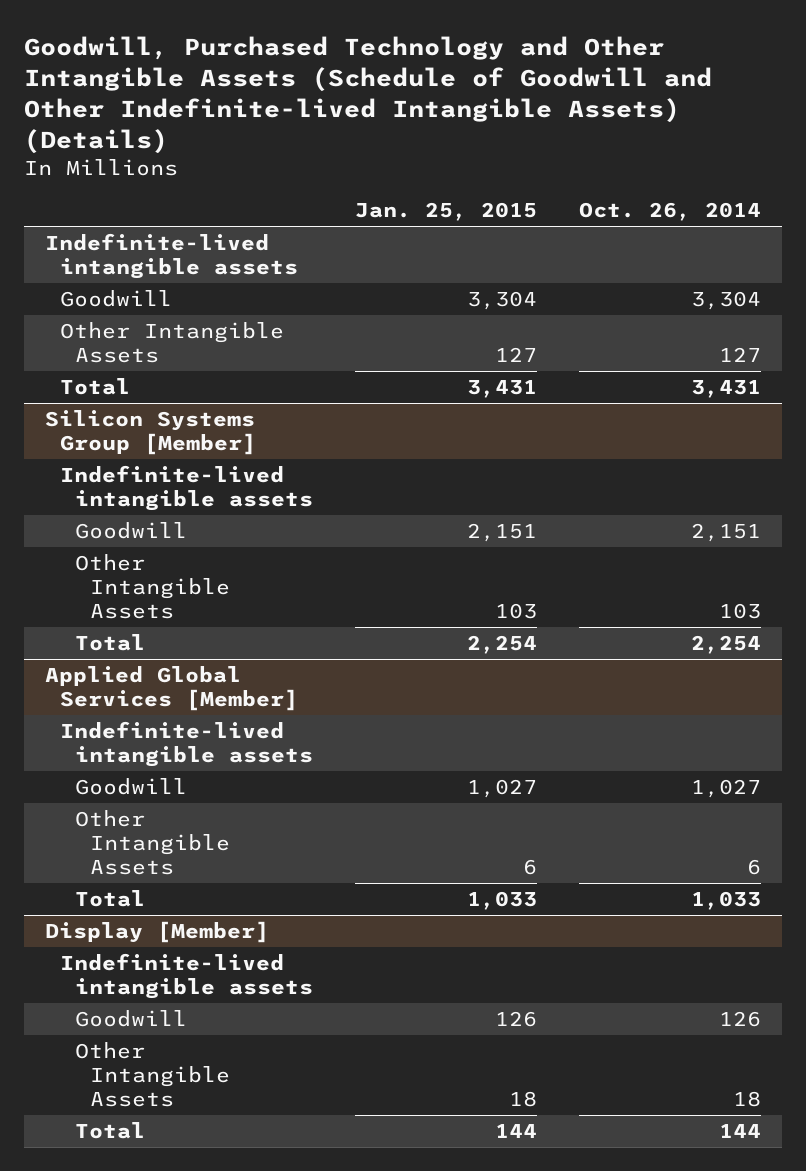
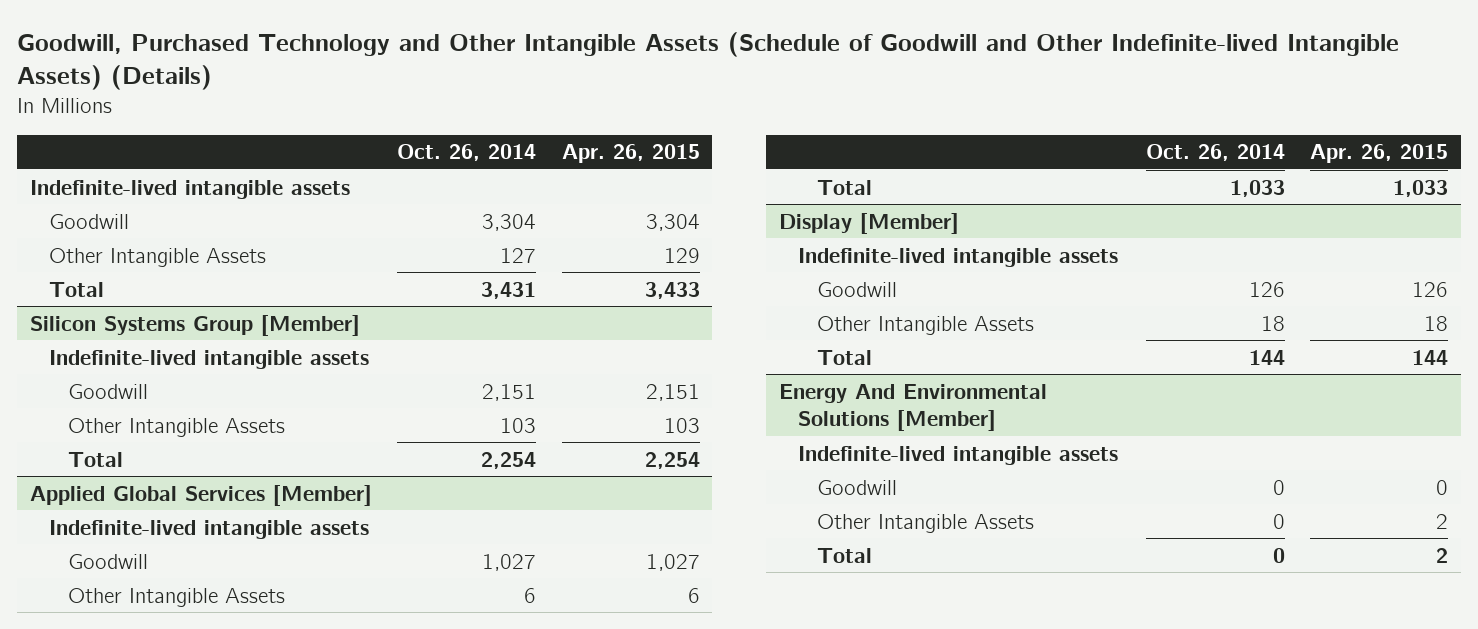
- | Jan. 25, 2015 | Oct. 26, 2014
+ | Oct. 26, 2014 | Apr. 26, 2015
+ Energy And Environmental Solutions [Member]
+ Indefinite-lived intangible assets
+ Goodwill | 0 | 0
+ Other Intangible Assets | 0 | 2
+ Total | 0 | 2

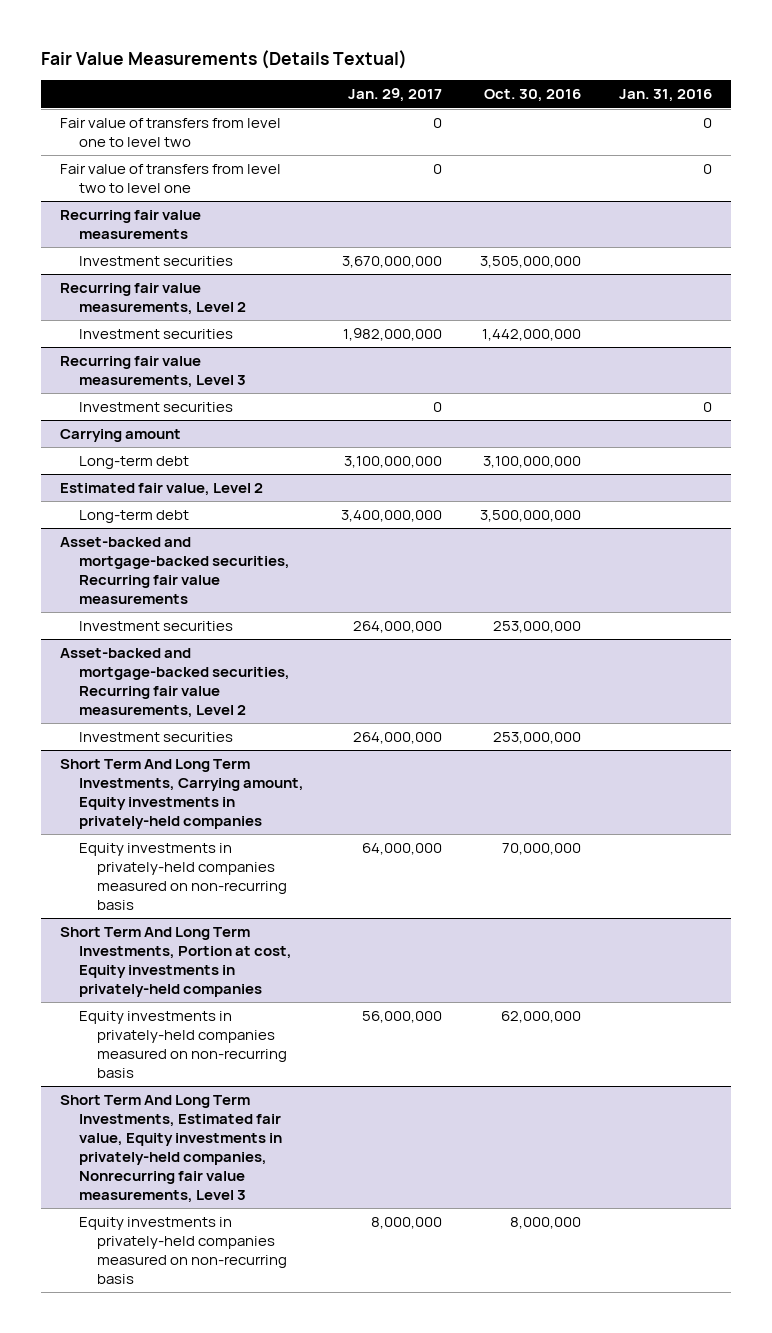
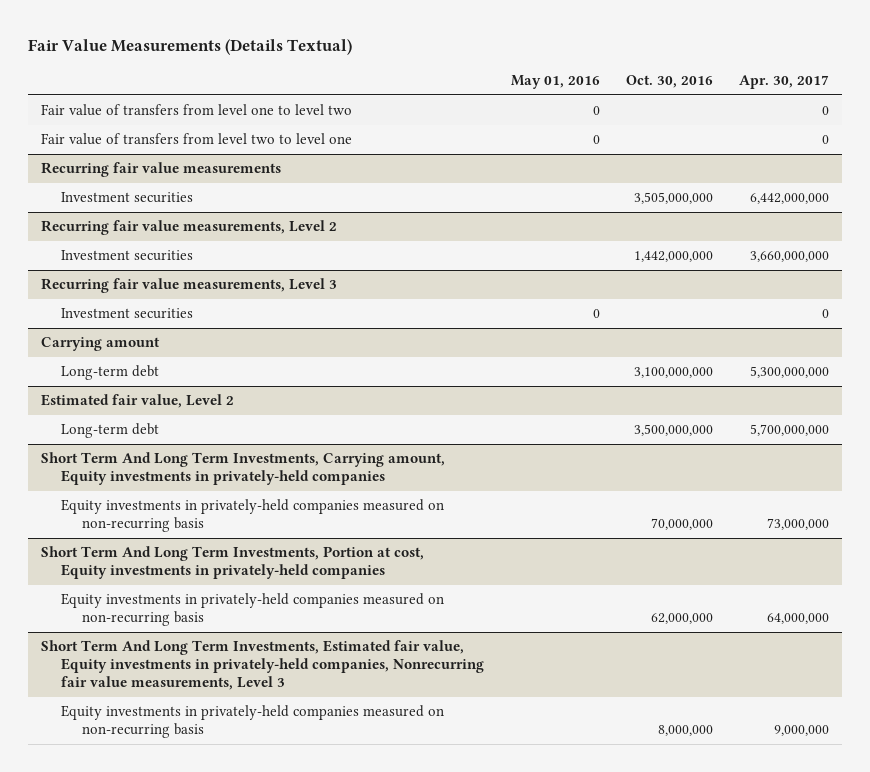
- | Jan. 29, 2017 | Oct. 30, 2016 | Jan. 31, 2016
+ | May 01, 2016 | Oct. 30, 2016 | Apr. 30, 2017
- Asset-backed and mortgage-backed securities, Recurring fair value measurements
- Investment securities | 264,000,000 | 253,000,000 |
- Asset-backed and mortgage-backed securities, Recurring fair value measurements, Level 2
- Investment securities | 264,000,000 | 253,000,000 |

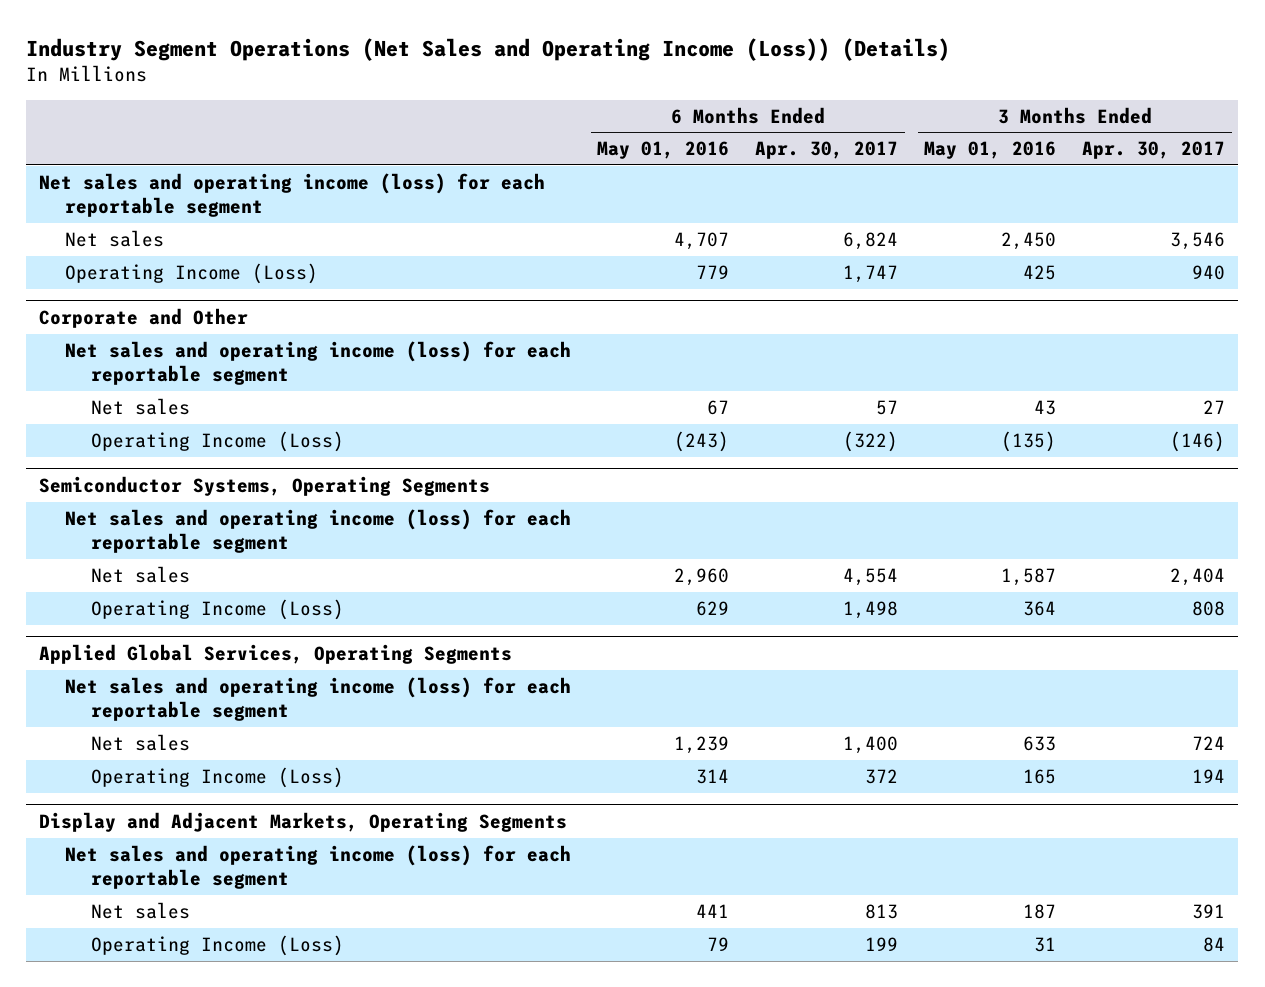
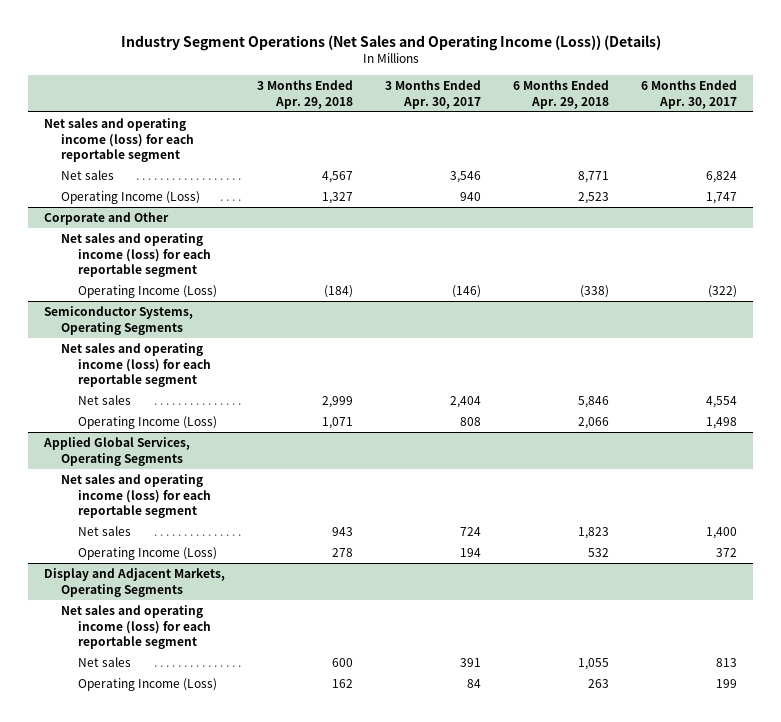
- | 6 Months Ended May 01, 2016 | 6 Months Ended Apr. 30, 2017 | 3 Months Ended May 01, 2016 | 3 Months Ended Apr. 30, 2017
+ | 3 Months Ended Apr. 29, 2018 | 3 Months Ended Apr. 30, 2017 | 6 Months Ended Apr. 29, 2018 | 6 Months Ended Apr. 30, 2017
@ Corporate and Other
- Net sales | 67 | 57 | 43 | 27

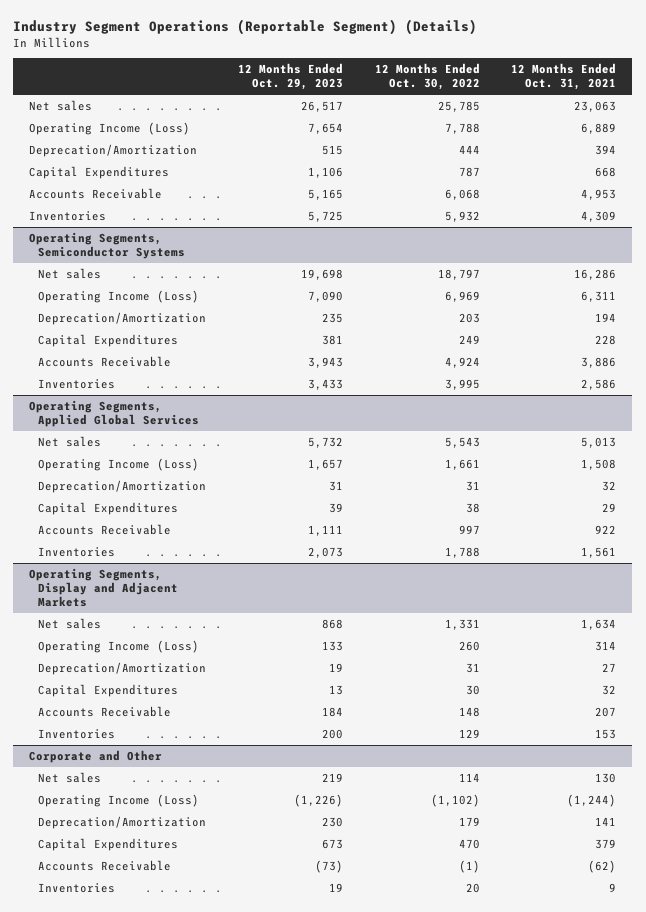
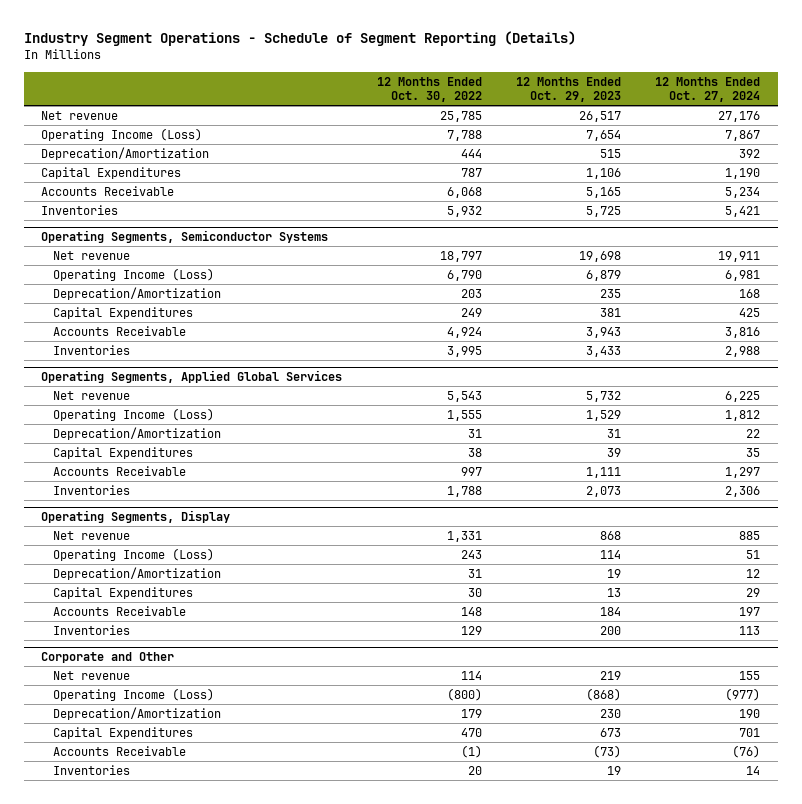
- Industry Segment Operations (Reportable Segment) (Details)
+ Industry Segment Operations - Schedule of Segment Reporting (Details)
- | 12 Months Ended Oct. 29, 2023 | 12 Months Ended Oct. 30, 2022 | 12 Months Ended Oct. 31, 2021
+ | 12 Months Ended Oct. 30, 2022 | 12 Months Ended Oct. 29, 2023 | 12 Months Ended Oct. 27, 2024
- Net sales | 26,517 | 25,785 | 23,063
+ Net revenue | 25,785 | 26,517 | 27,176
@ Operating Segments, Semiconductor Systems
- Net sales | 19,698 | 18,797 | 16,286
- Operating Income (Loss) | 7,090 | 6,969 | 6,311
+ Net revenue | 18,797 | 19,698 | 19,911
+ Operating Income (Loss) | 6,790 | 6,879 | 6,981
@ Operating Segments, Applied Global Services
- Net sales | 5,732 | 5,543 | 5,013
- Operating Income (Loss) | 1,657 | 1,661 | 1,508
+ Net revenue | 5,543 | 5,732 | 6,225
+ Operating Income (Loss) | 1,555 | 1,529 | 1,812
- Operating Segments, Display and Adjacent Markets
- Net sales | 868 | 1,331 | 1,634
- Operating Income (Loss) | 133 | 260 | 314
+ Operating Segments, Display
+ Net revenue | 1,331 | 868 | 885
+ Operating Income (Loss) | 243 | 114 | 51
@ Corporate and Other
- Net sales | 219 | 114 | 130
- Operating Income (Loss) | (1,226) | (1,102) | (1,244)
+ Net revenue | 114 | 219 | 155
+ Operating Income (Loss) | (800) | (868) | (977)

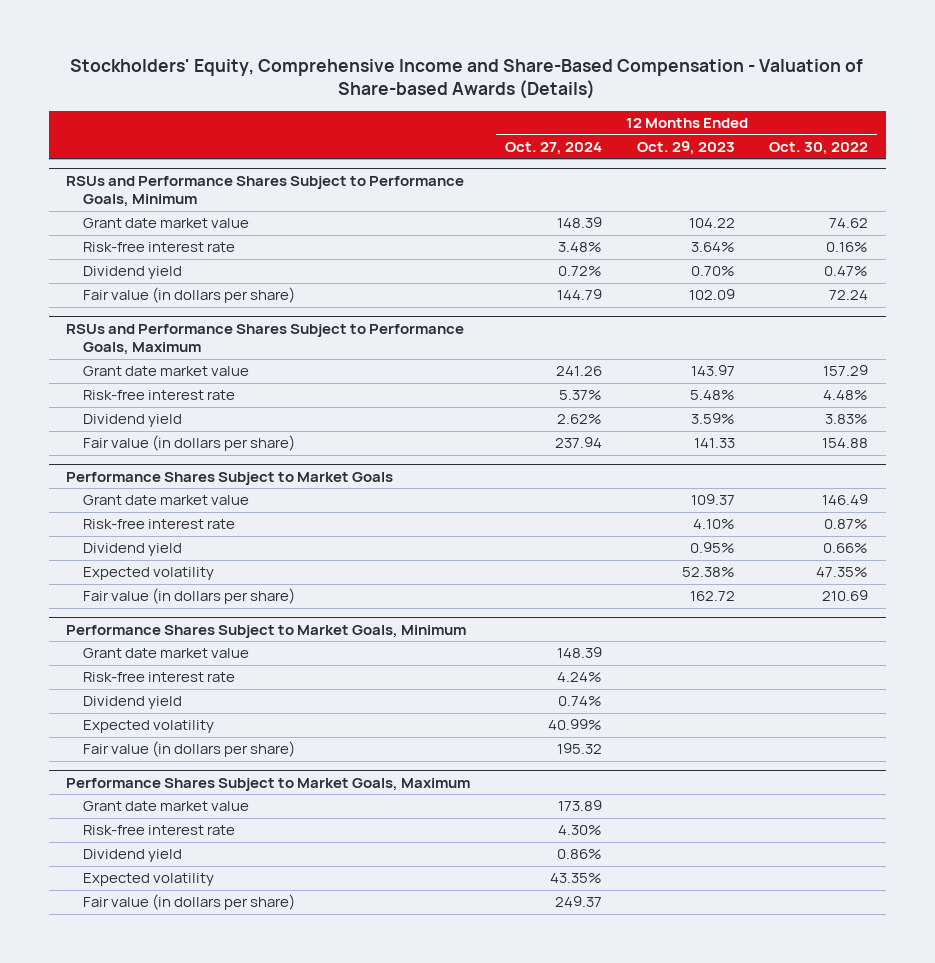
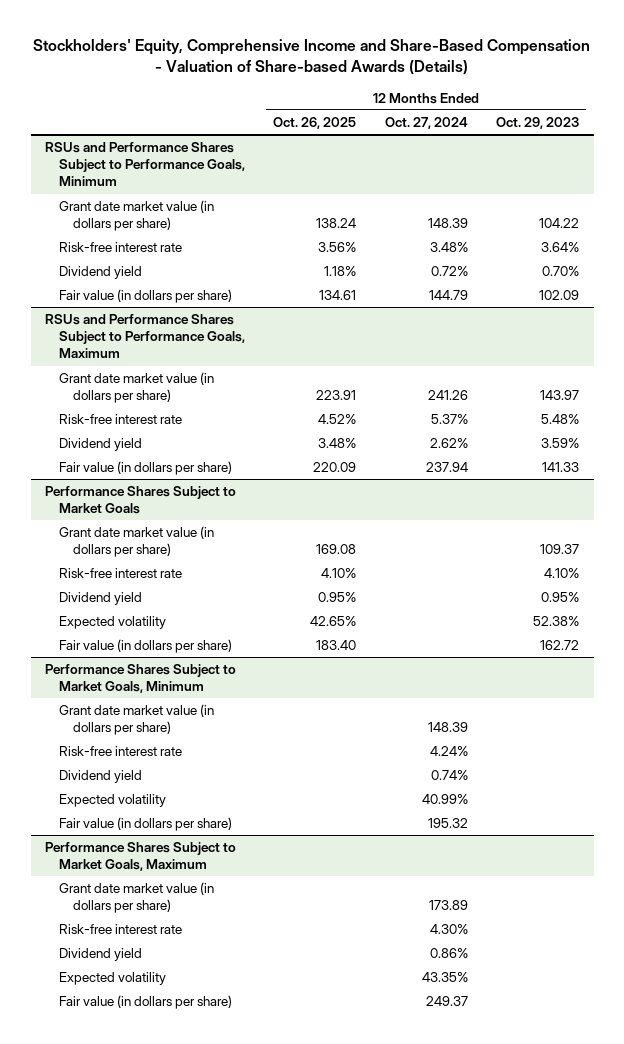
- | 12 Months Ended Oct. 27, 2024 | 12 Months Ended Oct. 29, 2023 | 12 Months Ended Oct. 30, 2022
+ | 12 Months Ended Oct. 26, 2025 | 12 Months Ended Oct. 27, 2024 | 12 Months Ended Oct. 29, 2023
@ RSUs and Performance Shares Subject to Performance Goals, Minimum
- Grant date market value | 148.39 | 104.22 | 74.62
+ Grant date market value (in dollars per share) | 138.24 | 148.39 | 104.22
@ RSUs and Performance Shares Subject to Performance Goals, Maximum
- Grant date market value | 241.26 | 143.97 | 157.29
+ Grant date market value (in dollars per share) | 223.91 | 241.26 | 143.97
@ Performance Shares Subject to Market Goals
- Grant date market value | | 109.37 | 146.49
+ Grant date market value (in dollars per share) | 169.08 | | 109.37
@ Performance Shares Subject to Market Goals, Minimum
- Grant date market value | 148.39 | |
+ Grant date market value (in dollars per share) | | 148.39 |
@ Performance Shares Subject to Market Goals, Maximum
- Grant date market value | 173.89 | |
+ Grant date market value (in dollars per share) | | 173.89 |

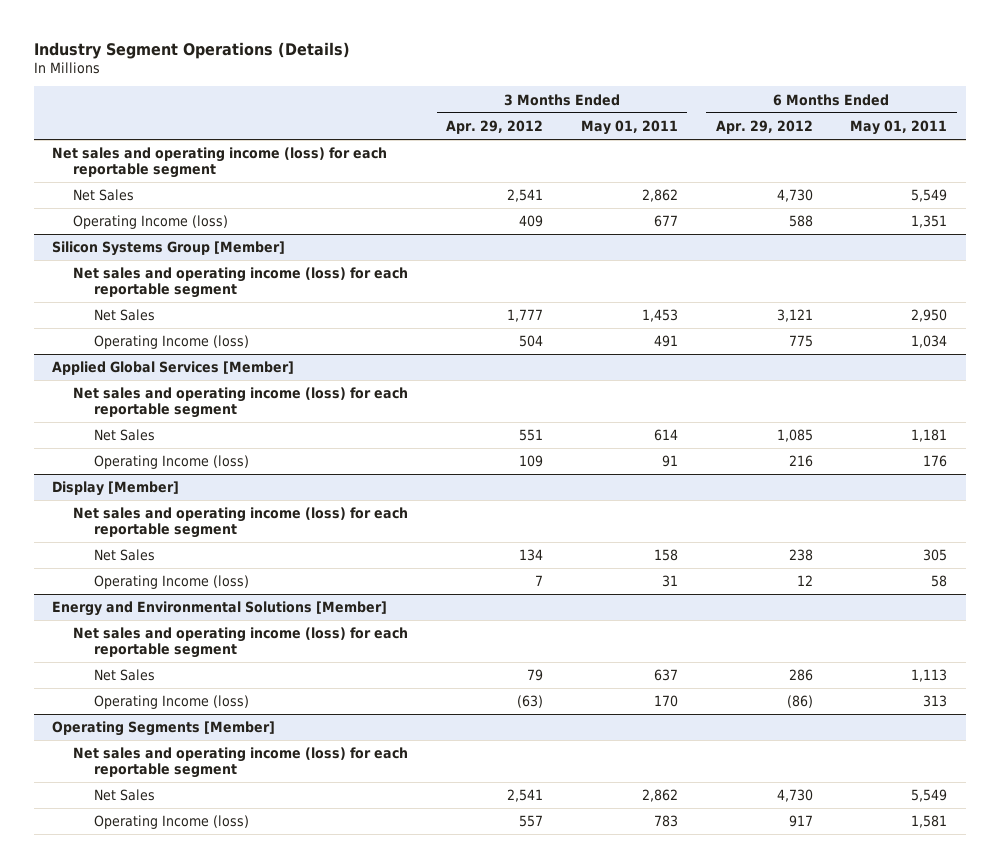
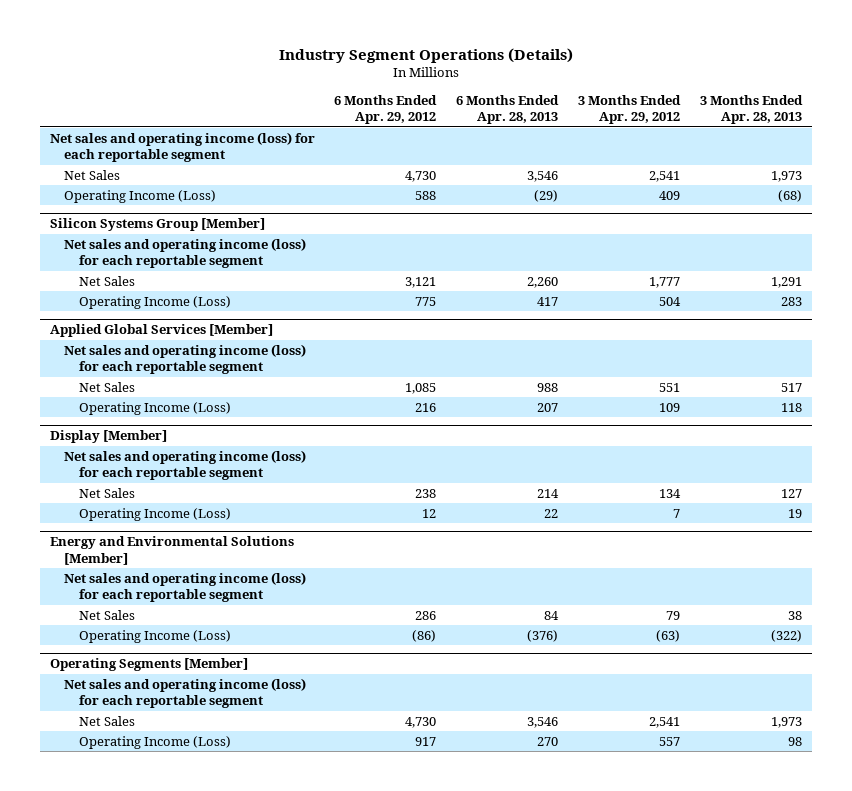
- | 3 Months Ended Apr. 29, 2012 | 3 Months Ended May 01, 2011 | 6 Months Ended Apr. 29, 2012 | 6 Months Ended May 01, 2011
+ | 6 Months Ended Apr. 29, 2012 | 6 Months Ended Apr. 28, 2013 | 3 Months Ended Apr. 29, 2012 | 3 Months Ended Apr. 28, 2013
- Operating Income (loss) | 409 | 677 | 588 | 1,351
+ Operating Income (Loss) | 588 | (29) | 409 | (68)
@ Silicon Systems Group [Member]
- Operating Income (loss) | 504 | 491 | 775 | 1,034
+ Operating Income (Loss) | 775 | 417 | 504 | 283
@ Applied Global Services [Member]
- Operating Income (loss) | 109 | 91 | 216 | 176
+ Operating Income (Loss) | 216 | 207 | 109 | 118
@ Display [Member]
- Operating Income (loss) | 7 | 31 | 12 | 58
+ Operating Income (Loss) | 12 | 22 | 7 | 19
@ Energy and Environmental Solutions [Member]
- Operating Income (loss) | (63) | 170 | (86) | 313
+ Operating Income (Loss) | (86) | (376) | (63) | (322)
@ Operating Segments [Member]
- Operating Income (loss) | 557 | 783 | 917 | 1,581
+ Operating Income (Loss) | 917 | 270 | 557 | 98

